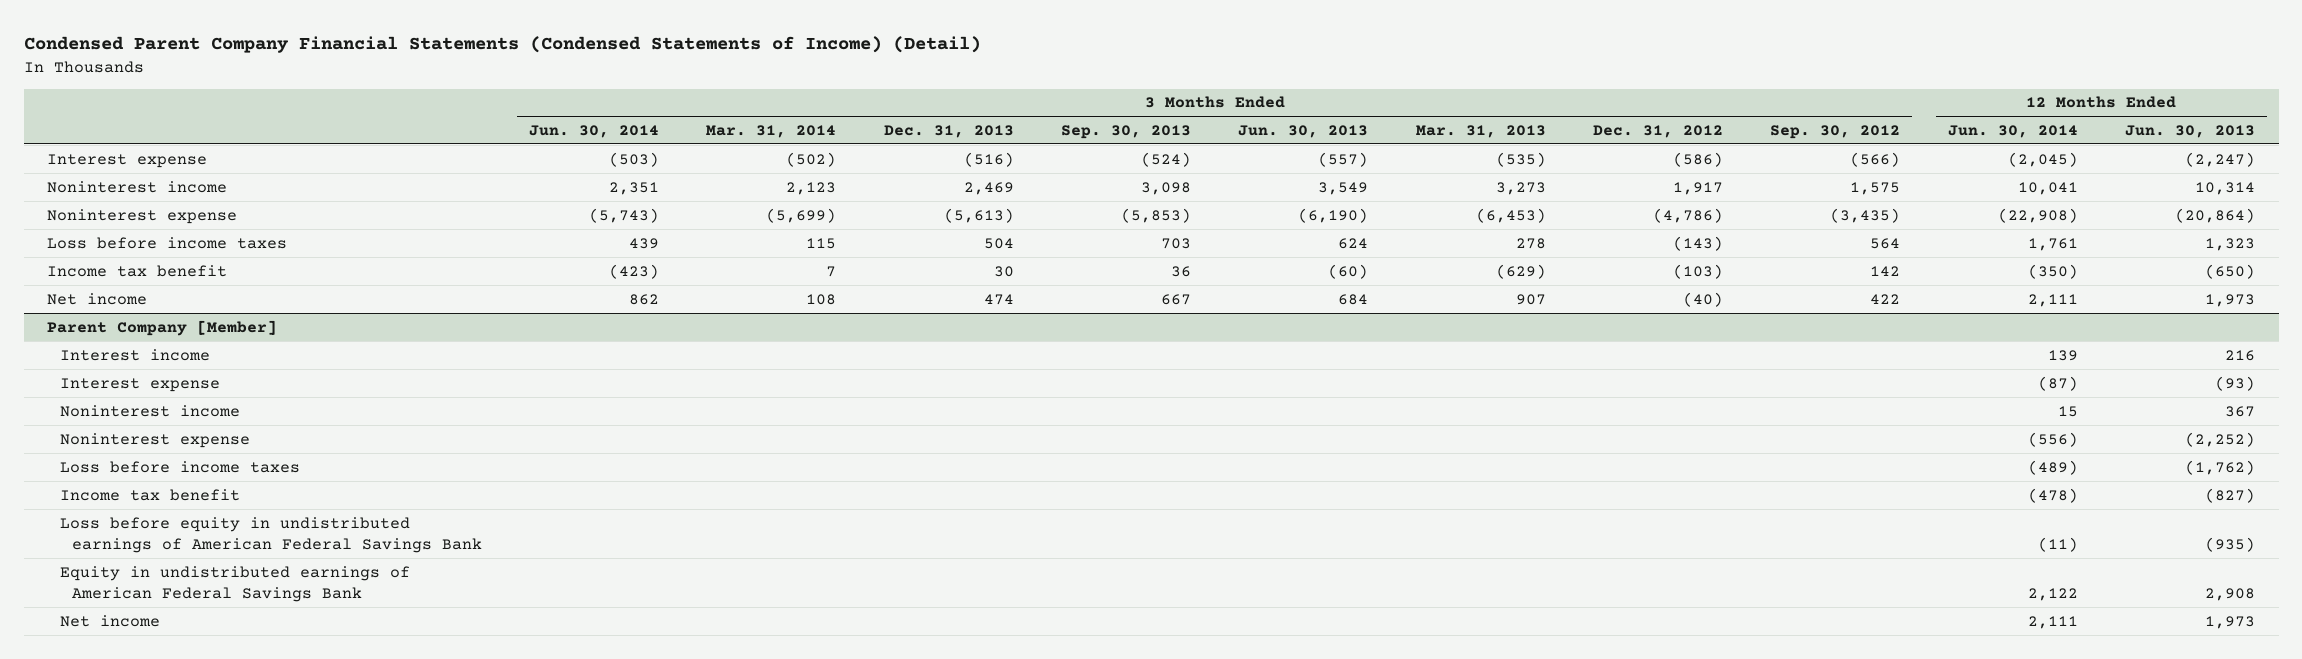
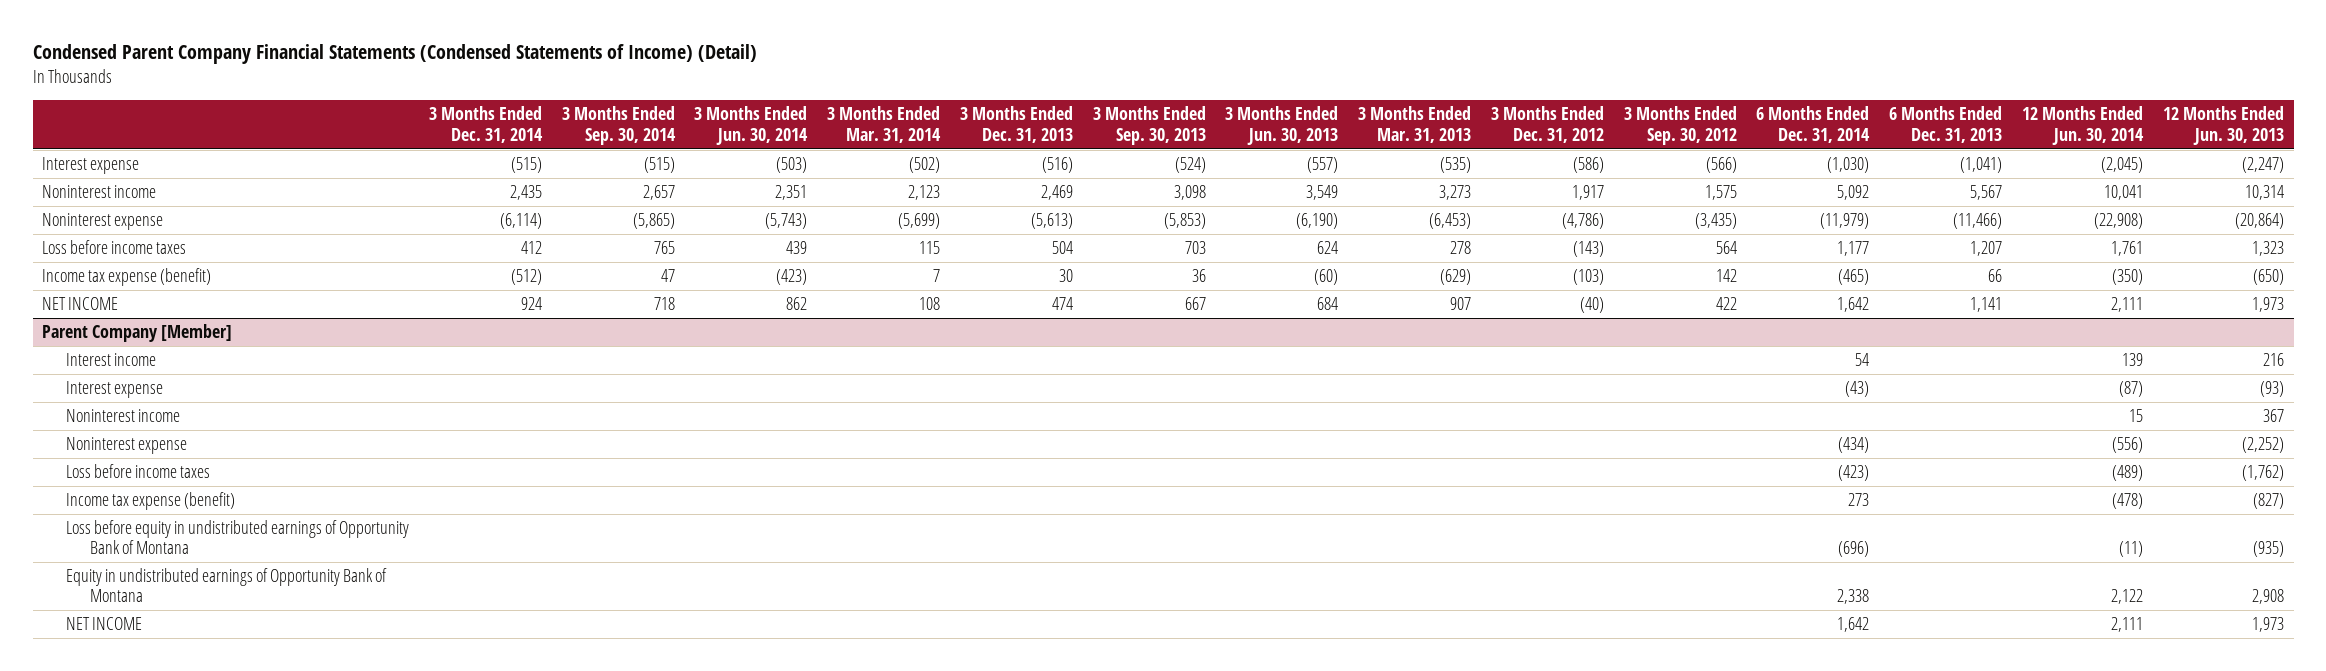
- | 3 Months Ended Jun. 30, 2014 | 3 Months Ended Mar. 31, 2014 | 3 Months Ended Dec. 31, 2013 | 3 Months Ended Sep. 30, 2013 | 3 Months Ended Jun. 30, 2013 | 3 Months Ended Mar. 31, 2013 | 3 Months Ended Dec. 31, 2012 | 3 Months Ended Sep. 30, 2012 | 12 Months Ended Jun. 30, 2014 | 12 Months Ended Jun. 30, 2013
+ | 3 Months Ended Dec. 31, 2014 | 3 Months Ended Sep. 30, 2014 | 3 Months Ended Jun. 30, 2014 | 3 Months Ended Mar. 31, 2014 | 3 Months Ended Dec. 31, 2013 | 3 Months Ended Sep. 30, 2013 | 3 Months Ended Jun. 30, 2013 | 3 Months Ended Mar. 31, 2013 | 3 Months Ended Dec. 31, 2012 | 3 Months Ended Sep. 30, 2012 | 6 Months Ended Dec. 31, 2014 | 6 Months Ended Dec. 31, 2013 | 12 Months Ended Jun. 30, 2014 | 12 Months Ended Jun. 30, 2013
- Income tax benefit | (423) | 7 | 30 | 36 | (60) | (629) | (103) | 142 | (350) | (650)
- Net income | 862 | 108 | 474 | 667 | 684 | 907 | (40) | 422 | 2,111 | 1,973
+ Income tax expense (benefit) | (512) | 47 | (423) | 7 | 30 | 36 | (60) | (629) | (103) | 142 | (465) | 66 | (350) | (650)
+ NET INCOME | 924 | 718 | 862 | 108 | 474 | 667 | 684 | 907 | (40) | 422 | 1,642 | 1,141 | 2,111 | 1,973
@ Parent Company [Member]
- Income tax benefit | | | | | | | | | (478) | (827)
- Loss before equity in undistributed earnings of American Federal Savings Bank | | | | | | | | | (11) | (935)
- Equity in undistributed earnings of American Federal Savings Bank | | | | | | | | | 2,122 | 2,908
- Net income | | | | | | | | | 2,111 | 1,973
+ Income tax expense (benefit) | | | | | | | | | | | 273 | | (478) | (827)
+ Loss before equity in undistributed earnings of Opportunity Bank of Montana | | | | | | | | | | | (696) | | (11) | (935)
+ Equity in undistributed earnings of Opportunity Bank of Montana | | | | | | | | | | | 2,338 | | 2,122 | 2,908
+ NET INCOME | | | | | | | | | | | 1,642 | | 2,111 | 1,973

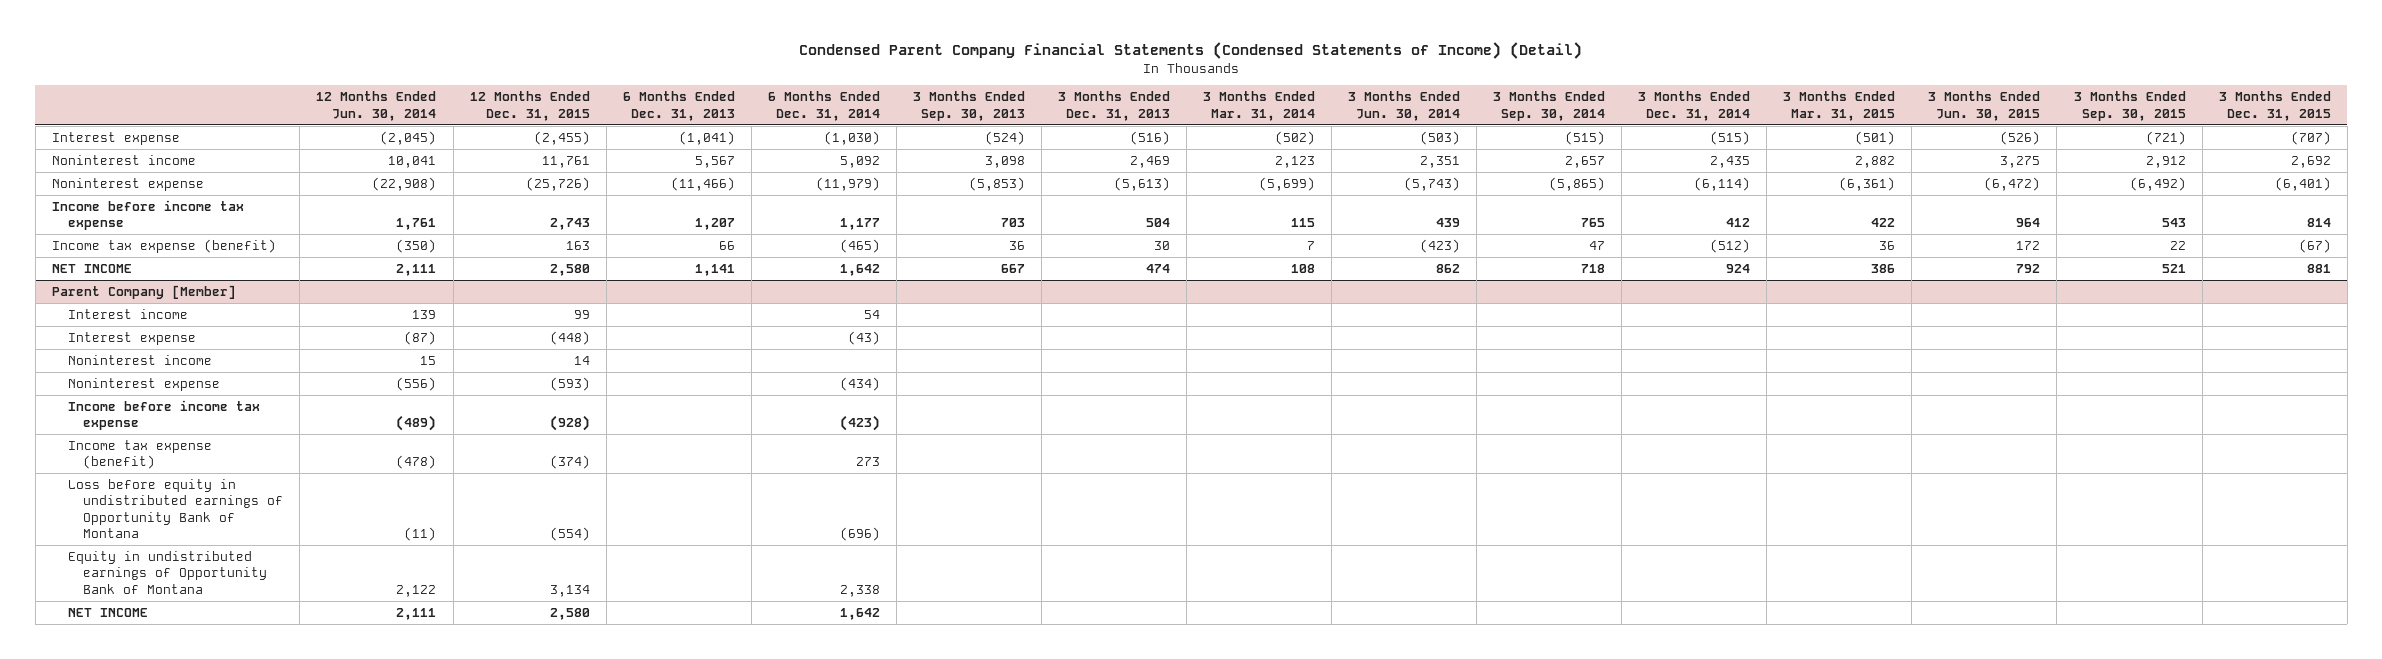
- | 3 Months Ended Dec. 31, 2014 | 3 Months Ended Sep. 30, 2014 | 3 Months Ended Jun. 30, 2014 | 3 Months Ended Mar. 31, 2014 | 3 Months Ended Dec. 31, 2013 | 3 Months Ended Sep. 30, 2013 | 3 Months Ended Jun. 30, 2013 | 3 Months Ended Mar. 31, 2013 | 3 Months Ended Dec. 31, 2012 | 3 Months Ended Sep. 30, 2012 | 6 Months Ended Dec. 31, 2014 | 6 Months Ended Dec. 31, 2013 | 12 Months Ended Jun. 30, 2014 | 12 Months Ended Jun. 30, 2013
+ | 12 Months Ended Jun. 30, 2014 | 12 Months Ended Dec. 31, 2015 | 6 Months Ended Dec. 31, 2013 | 6 Months Ended Dec. 31, 2014 | 3 Months Ended Sep. 30, 2013 | 3 Months Ended Dec. 31, 2013 | 3 Months Ended Mar. 31, 2014 | 3 Months Ended Jun. 30, 2014 | 3 Months Ended Sep. 30, 2014 | 3 Months Ended Dec. 31, 2014 | 3 Months Ended Mar. 31, 2015 | 3 Months Ended Jun. 30, 2015 | 3 Months Ended Sep. 30, 2015 | 3 Months Ended Dec. 31, 2015
- Loss before income taxes | 412 | 765 | 439 | 115 | 504 | 703 | 624 | 278 | (143) | 564 | 1,177 | 1,207 | 1,761 | 1,323
+ Income before income tax expense | 1,761 | 2,743 | 1,207 | 1,177 | 703 | 504 | 115 | 439 | 765 | 412 | 422 | 964 | 543 | 814
@ Parent Company [Member]
- Loss before income taxes | | | | | | | | | | | (423) | | (489) | (1,762)
+ Income before income tax expense | (489) | (928) | | (423) | | | | | | | | | |

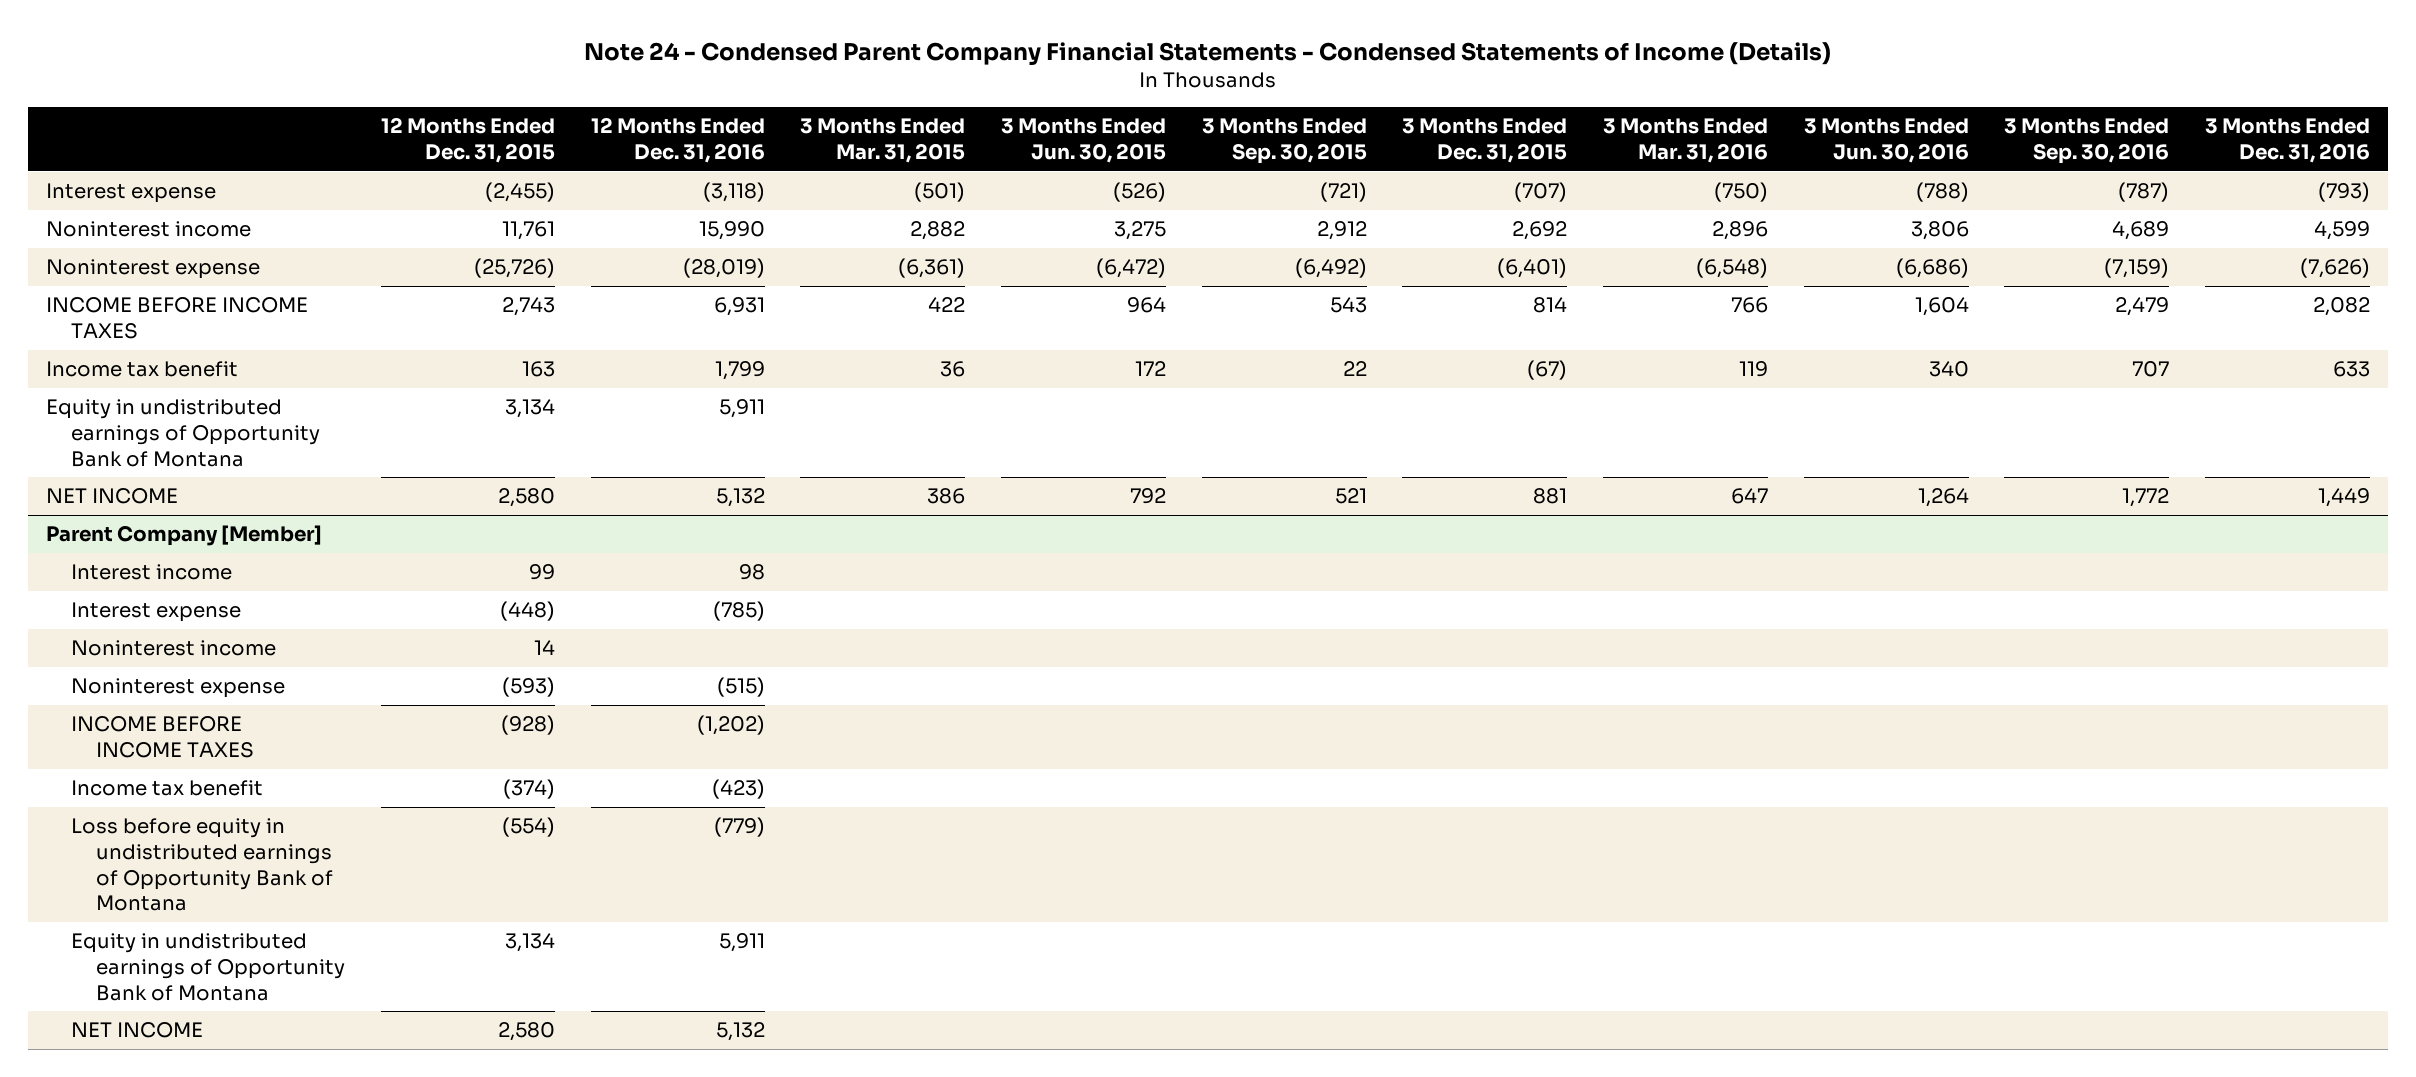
- Condensed Parent Company Financial Statements (Condensed Statements of Income) (Detail)
+ Note 24 - Condensed Parent Company Financial Statements - Condensed Statements of Income (Details)
- | 12 Months Ended Jun. 30, 2014 | 12 Months Ended Dec. 31, 2015 | 6 Months Ended Dec. 31, 2013 | 6 Months Ended Dec. 31, 2014 | 3 Months Ended Sep. 30, 2013 | 3 Months Ended Dec. 31, 2013 | 3 Months Ended Mar. 31, 2014 | 3 Months Ended Jun. 30, 2014 | 3 Months Ended Sep. 30, 2014 | 3 Months Ended Dec. 31, 2014 | 3 Months Ended Mar. 31, 2015 | 3 Months Ended Jun. 30, 2015 | 3 Months Ended Sep. 30, 2015 | 3 Months Ended Dec. 31, 2015
+ | 12 Months Ended Dec. 31, 2015 | 12 Months Ended Dec. 31, 2016 | 3 Months Ended Mar. 31, 2015 | 3 Months Ended Jun. 30, 2015 | 3 Months Ended Sep. 30, 2015 | 3 Months Ended Dec. 31, 2015 | 3 Months Ended Mar. 31, 2016 | 3 Months Ended Jun. 30, 2016 | 3 Months Ended Sep. 30, 2016 | 3 Months Ended Dec. 31, 2016
- Income before income tax expense | 1,761 | 2,743 | 1,207 | 1,177 | 703 | 504 | 115 | 439 | 765 | 412 | 422 | 964 | 543 | 814
- Income tax expense (benefit) | (350) | 163 | 66 | (465) | 36 | 30 | 7 | (423) | 47 | (512) | 36 | 172 | 22 | (67)
+ INCOME BEFORE INCOME TAXES | 2,743 | 6,931 | 422 | 964 | 543 | 814 | 766 | 1,604 | 2,479 | 2,082
+ Income tax benefit | 163 | 1,799 | 36 | 172 | 22 | (67) | 119 | 340 | 707 | 633
+ Equity in undistributed earnings of Opportunity Bank of Montana | 3,134 | 5,911 | | | | | | | |
@ Parent Company [Member]
- Income before income tax expense | (489) | (928) | | (423) | | | | | | | | | |
- Income tax expense (benefit) | (478) | (374) | | 273 | | | | | | | | | |
+ INCOME BEFORE INCOME TAXES | (928) | (1,202) | | | | | | | |
+ Income tax benefit | (374) | (423) | | | | | | | |

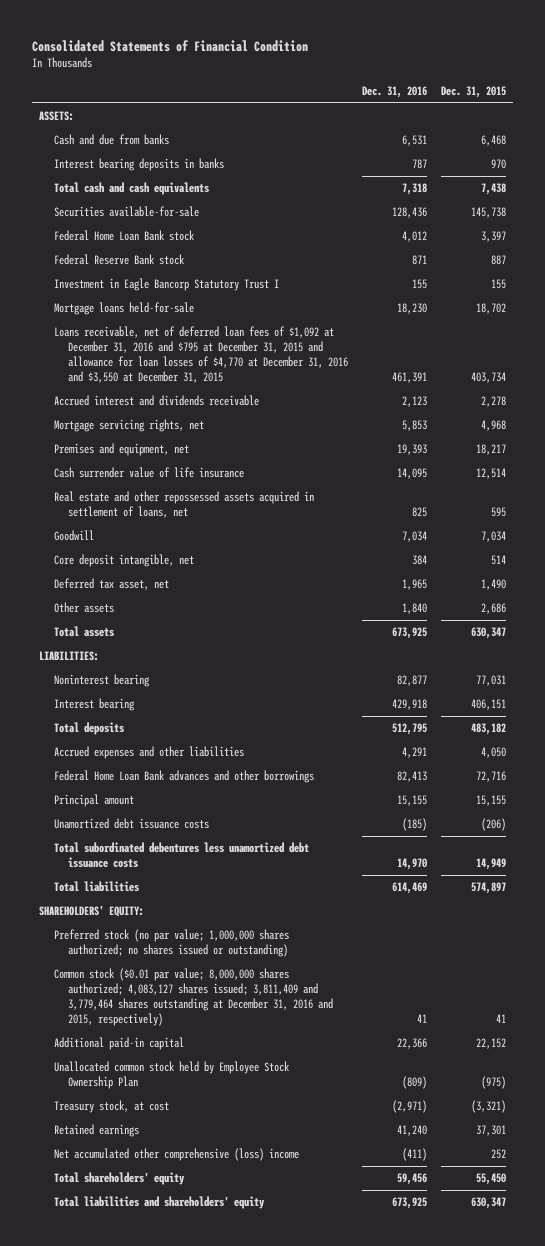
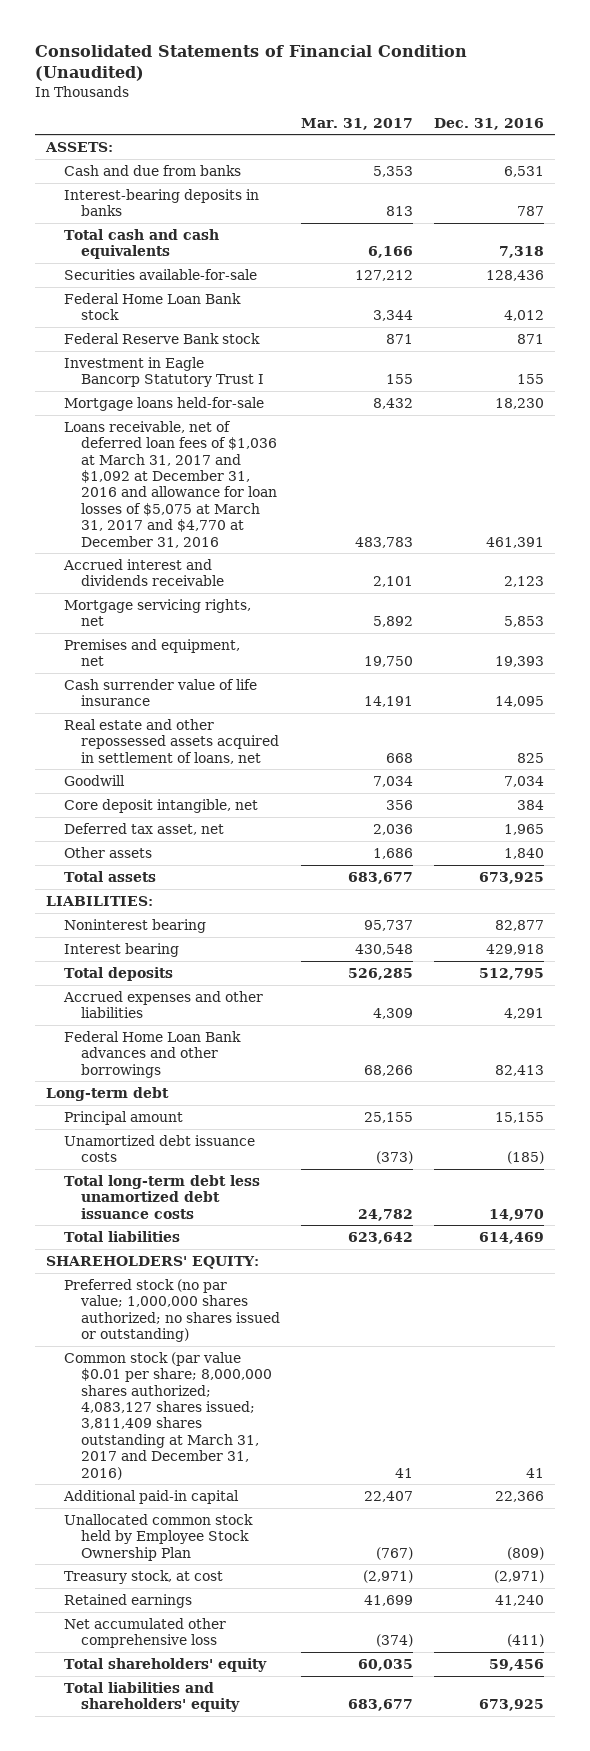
- Consolidated Statements of Financial Condition
+ Consolidated Statements of Financial Condition (Unaudited)
- | Dec. 31, 2016 | Dec. 31, 2015
+ | Mar. 31, 2017 | Dec. 31, 2016
- Interest bearing deposits in banks | 787 | 970
+ Interest-bearing deposits in banks | 813 | 787
- Loans receivable, net of deferred loan fees of $1,092 at December 31, 2016 and $795 at December 31, 2015 and allowance for loan losses of $4,770 at December 31, 2016 and $3,550 at December 31, 2015 | 461,391 | 403,734
+ Loans receivable, net of deferred loan fees of $1,036 at March 31, 2017 and $1,092 at December 31, 2016 and allowance for loan losses of $5,075 at March 31, 2017 and $4,770 at December 31, 2016 | 483,783 | 461,391
+ Long-term debt
- Total subordinated debentures less unamortized debt issuance costs | 14,970 | 14,949
+ Total long-term debt less unamortized debt issuance costs | 24,782 | 14,970
- Common stock ($0.01 par value; 8,000,000 shares authorized; 4,083,127 shares issued; 3,811,409 and 3,779,464 shares outstanding at December 31, 2016 and 2015, respectively) | 41 | 41
+ Common stock (par value $0.01 per share; 8,000,000 shares authorized; 4,083,127 shares issued; 3,811,409 shares outstanding at March 31, 2017 and December 31, 2016) | 41 | 41
- Net accumulated other comprehensive (loss) income | (411) | 252
+ Net accumulated other comprehensive loss | (374) | (411)

